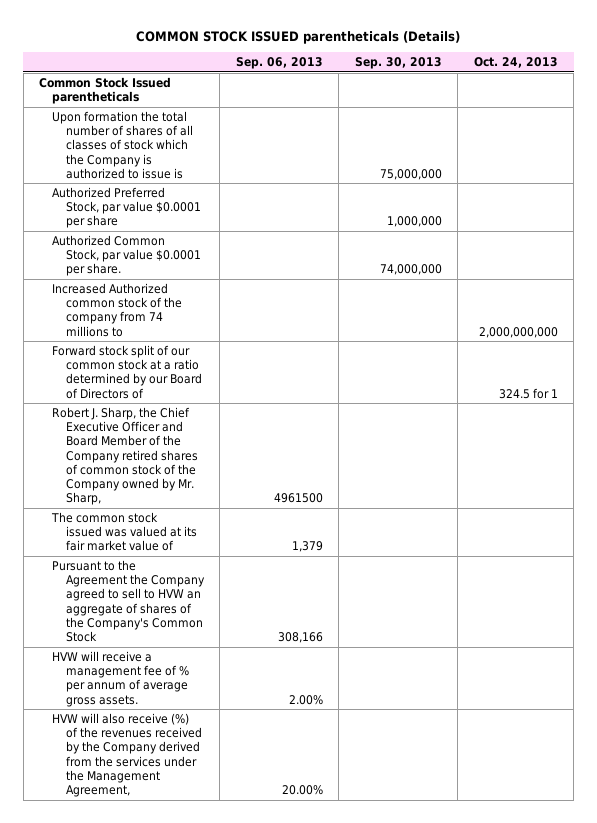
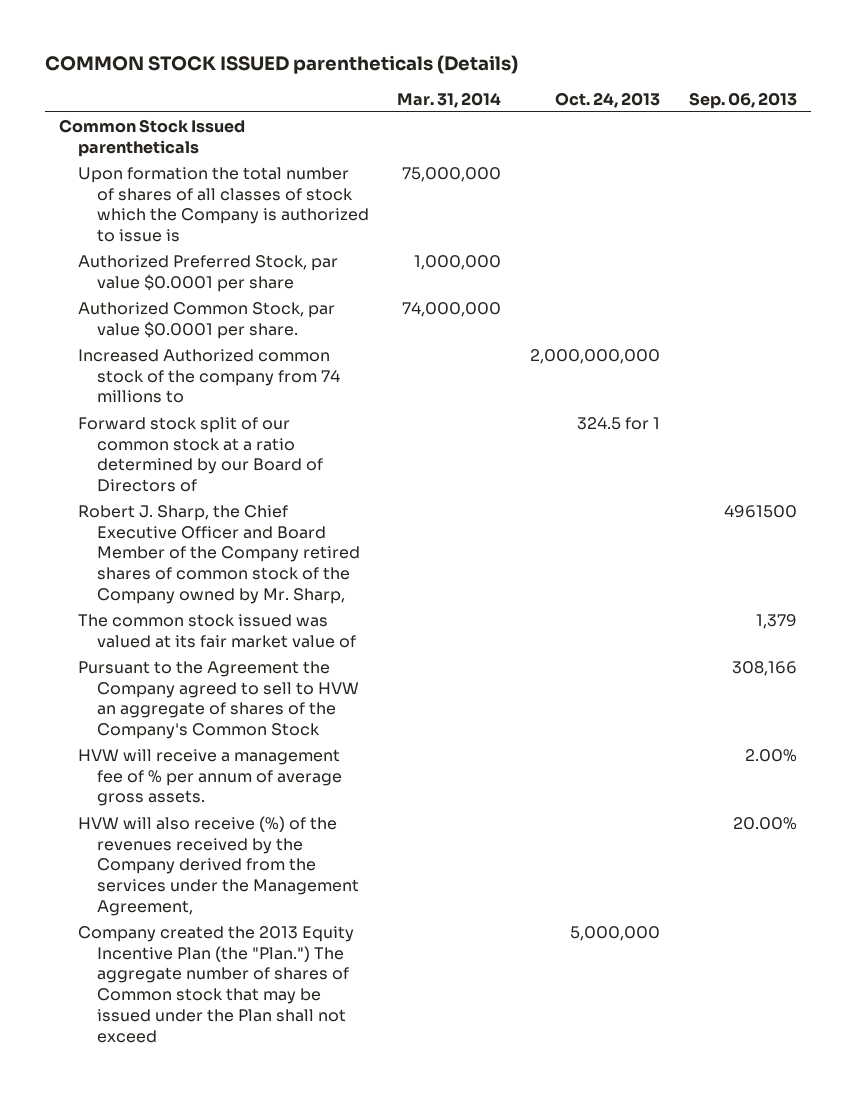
- | Sep. 06, 2013 | Sep. 30, 2013 | Oct. 24, 2013
+ | Mar. 31, 2014 | Oct. 24, 2013 | Sep. 06, 2013
+ Company created the 2013 Equity Incentive Plan (the "Plan.") The aggregate number of shares of Common stock that may be issued under the Plan shall not exceed | | 5,000,000 |

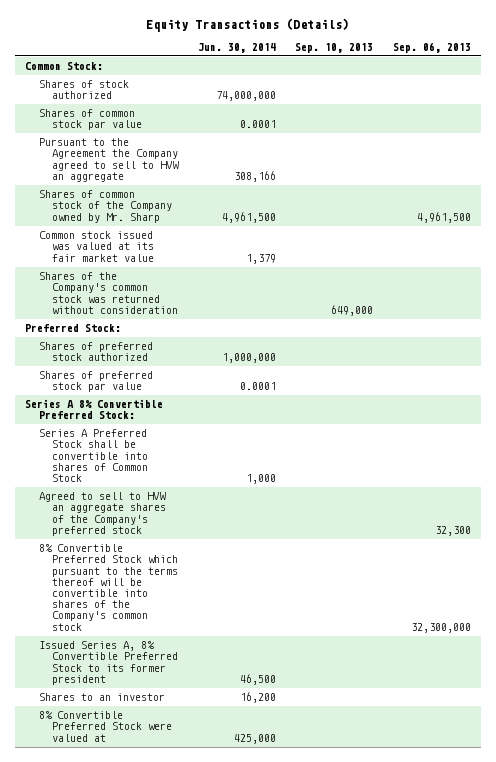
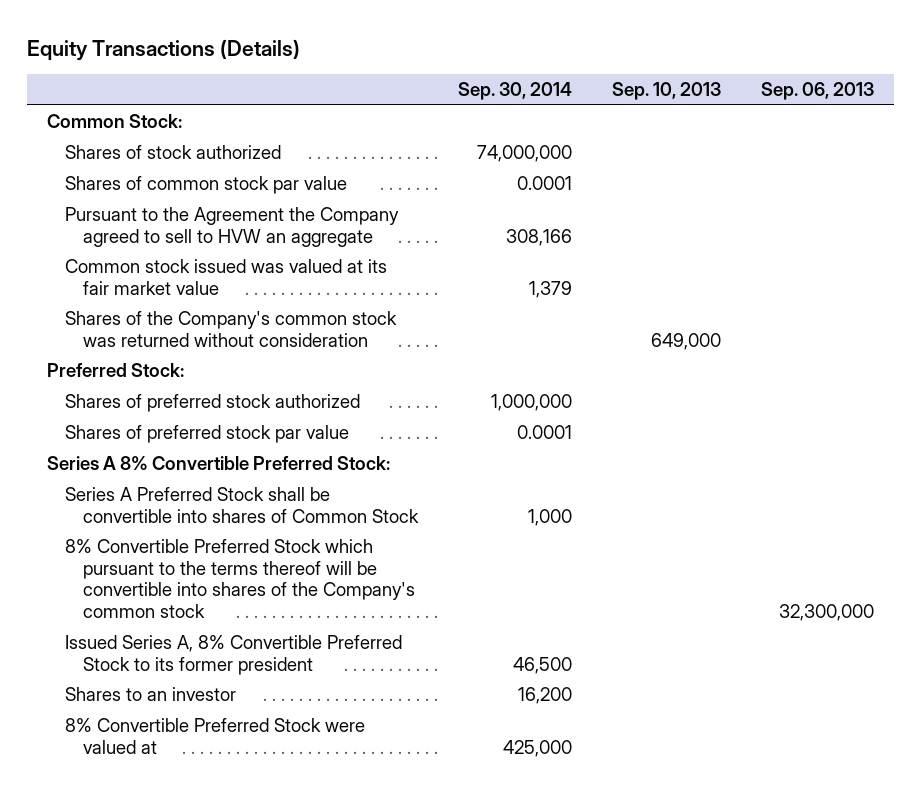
- | Jun. 30, 2014 | Sep. 10, 2013 | Sep. 06, 2013
+ | Sep. 30, 2014 | Sep. 10, 2013 | Sep. 06, 2013
- Shares of common stock of the Company owned by Mr. Sharp | 4,961,500 | | 4,961,500
- Agreed to sell to HVW an aggregate shares of the Company's preferred stock | | | 32,300

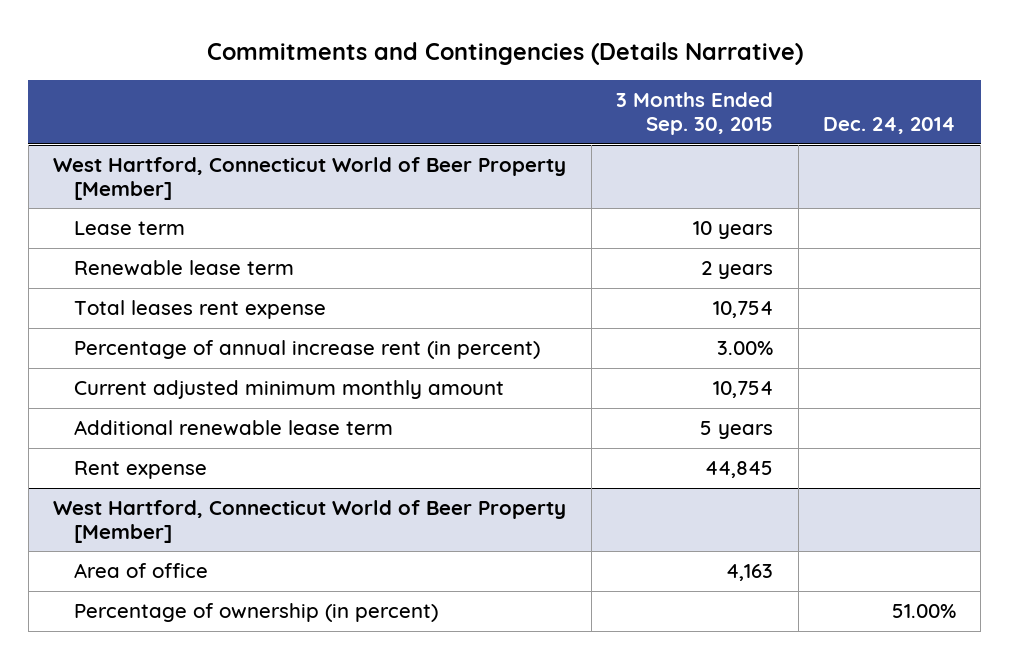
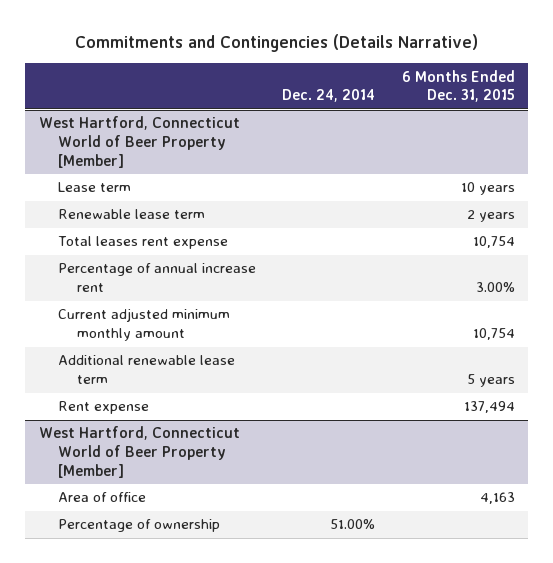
- | 3 Months Ended Sep. 30, 2015 | Dec. 24, 2014
+ | Dec. 24, 2014 | 6 Months Ended Dec. 31, 2015
@ West Hartford, Connecticut World of Beer Property [Member]
- Percentage of annual increase rent (in percent) | 3.00% |
+ Percentage of annual increase rent | | 3.00%
- Percentage of ownership (in percent) | | 51.00%
+ Percentage of ownership | 51.00% |

